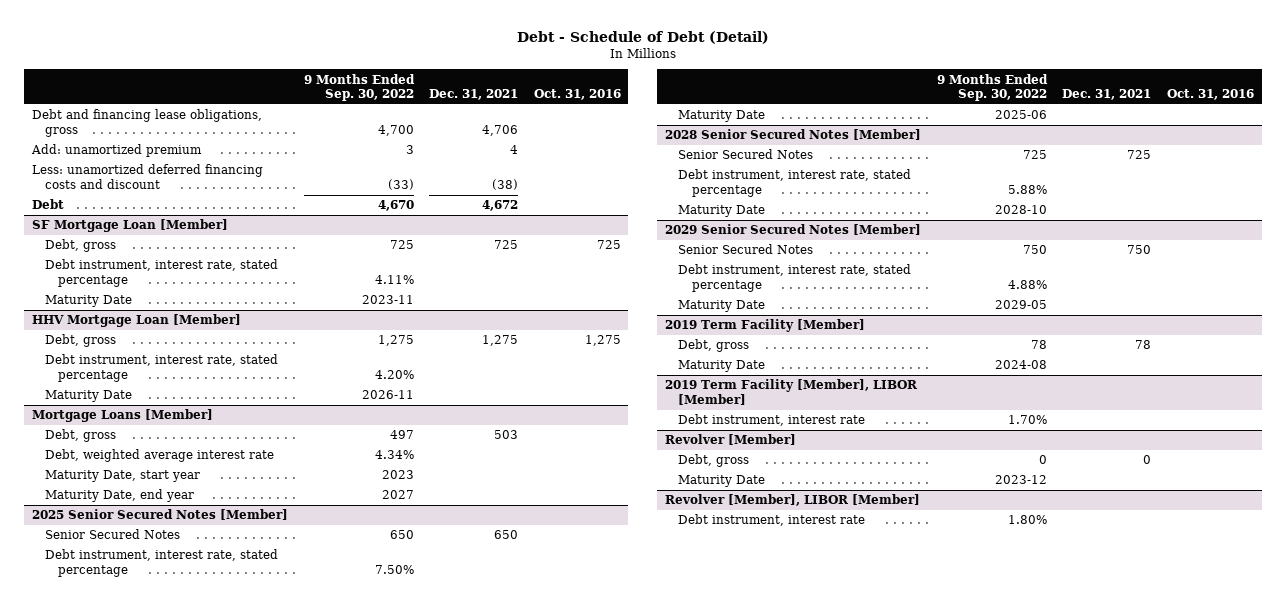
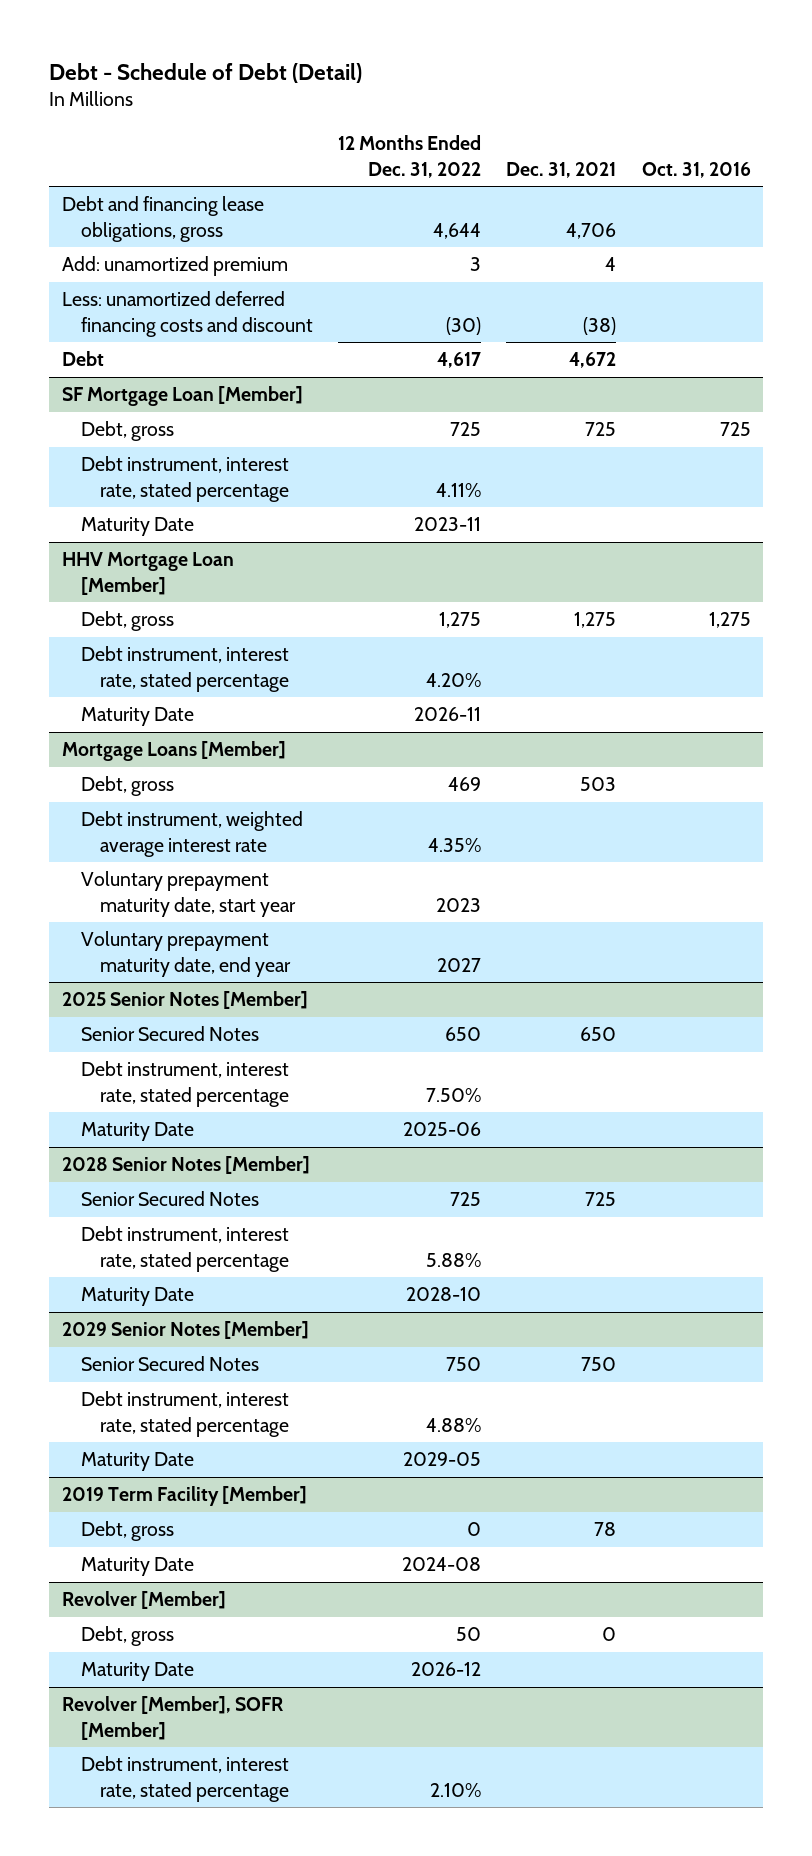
- | 9 Months Ended Sep. 30, 2022 | Dec. 31, 2021 | Oct. 31, 2016
+ | 12 Months Ended Dec. 31, 2022 | Dec. 31, 2021 | Oct. 31, 2016
@ Mortgage Loans [Member]
- Debt, weighted average interest rate | 4.34% | |
- Maturity Date, start year | 2023 | |
- Maturity Date, end year | 2027 | |
- 2025 Senior Secured Notes [Member]
@ Mortgage Loans [Member]
+ Debt instrument, weighted average interest rate | 4.35% | |
+ Voluntary prepayment maturity date, start year | 2023 | |
+ Voluntary prepayment maturity date, end year | 2027 | |
+ 2025 Senior Notes [Member]
- 2028 Senior Secured Notes [Member]
+ 2028 Senior Notes [Member]
- 2029 Senior Secured Notes [Member]
+ 2029 Senior Notes [Member]
- 2019 Term Facility [Member], LIBOR [Member]
- Debt instrument, interest rate | 1.70% | |
- Revolver [Member], LIBOR [Member]
- Debt instrument, interest rate | 1.80% | |
+ Revolver [Member], SOFR [Member]
+ Debt instrument, interest rate, stated percentage | 2.10% | |

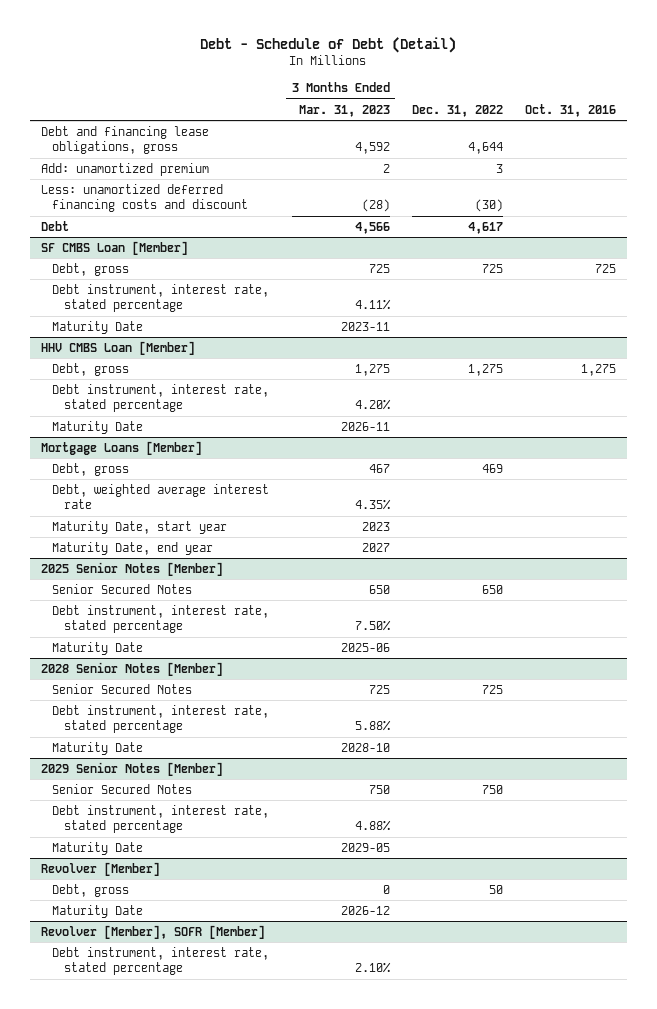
- | 12 Months Ended Dec. 31, 2022 | Dec. 31, 2021 | Oct. 31, 2016
+ | 3 Months Ended Mar. 31, 2023 | Dec. 31, 2022 | Oct. 31, 2016
- SF Mortgage Loan [Member]
+ SF CMBS Loan [Member]
- HHV Mortgage Loan [Member]
+ HHV CMBS Loan [Member]
@ Mortgage Loans [Member]
- Debt instrument, weighted average interest rate | 4.35% | |
- Voluntary prepayment maturity date, start year | 2023 | |
- Voluntary prepayment maturity date, end year | 2027 | |
+ Debt, weighted average interest rate | 4.35% | |
+ Maturity Date, start year | 2023 | |
+ Maturity Date, end year | 2027 | |
- 2019 Term Facility [Member]
- Debt, gross | 0 | 78 |
- Maturity Date | 2024-08 | |

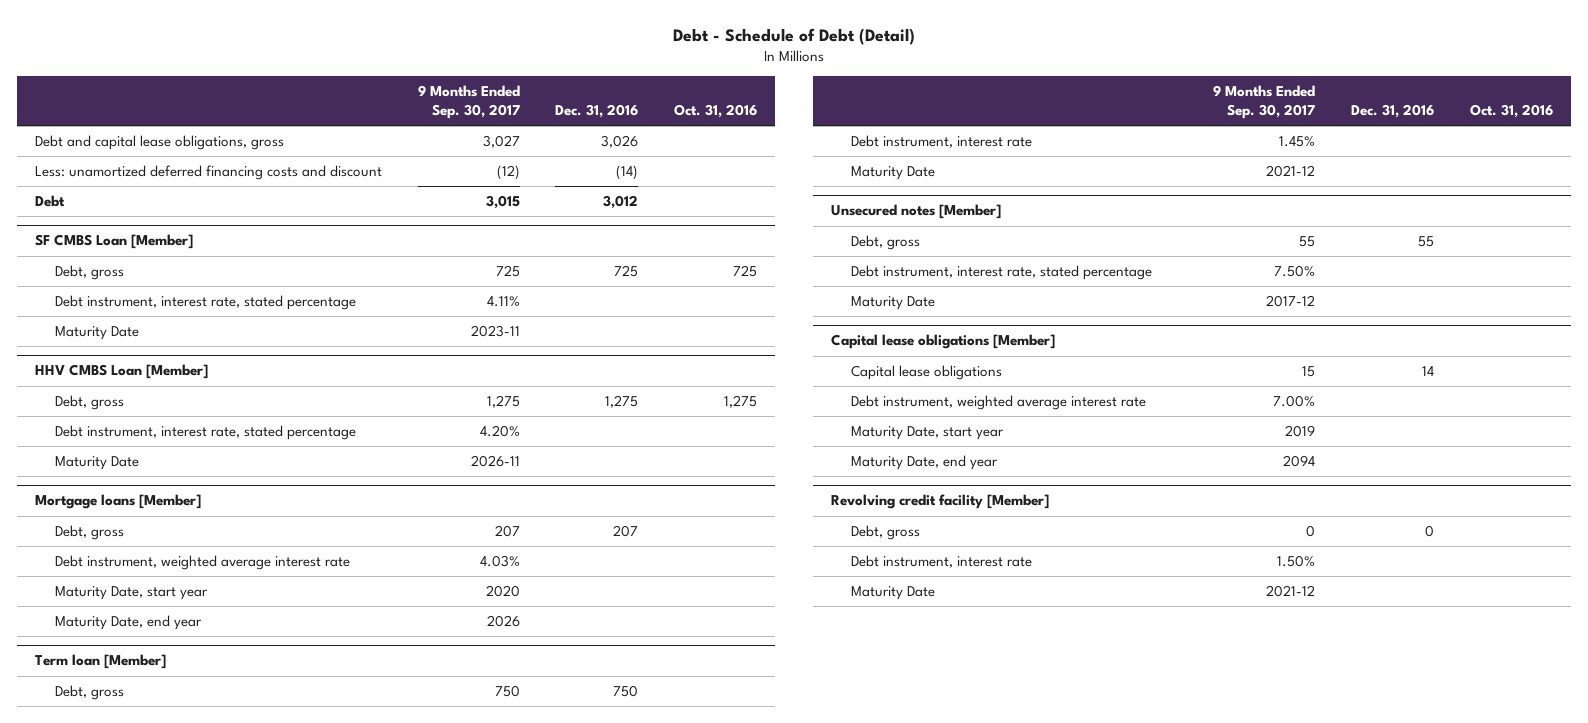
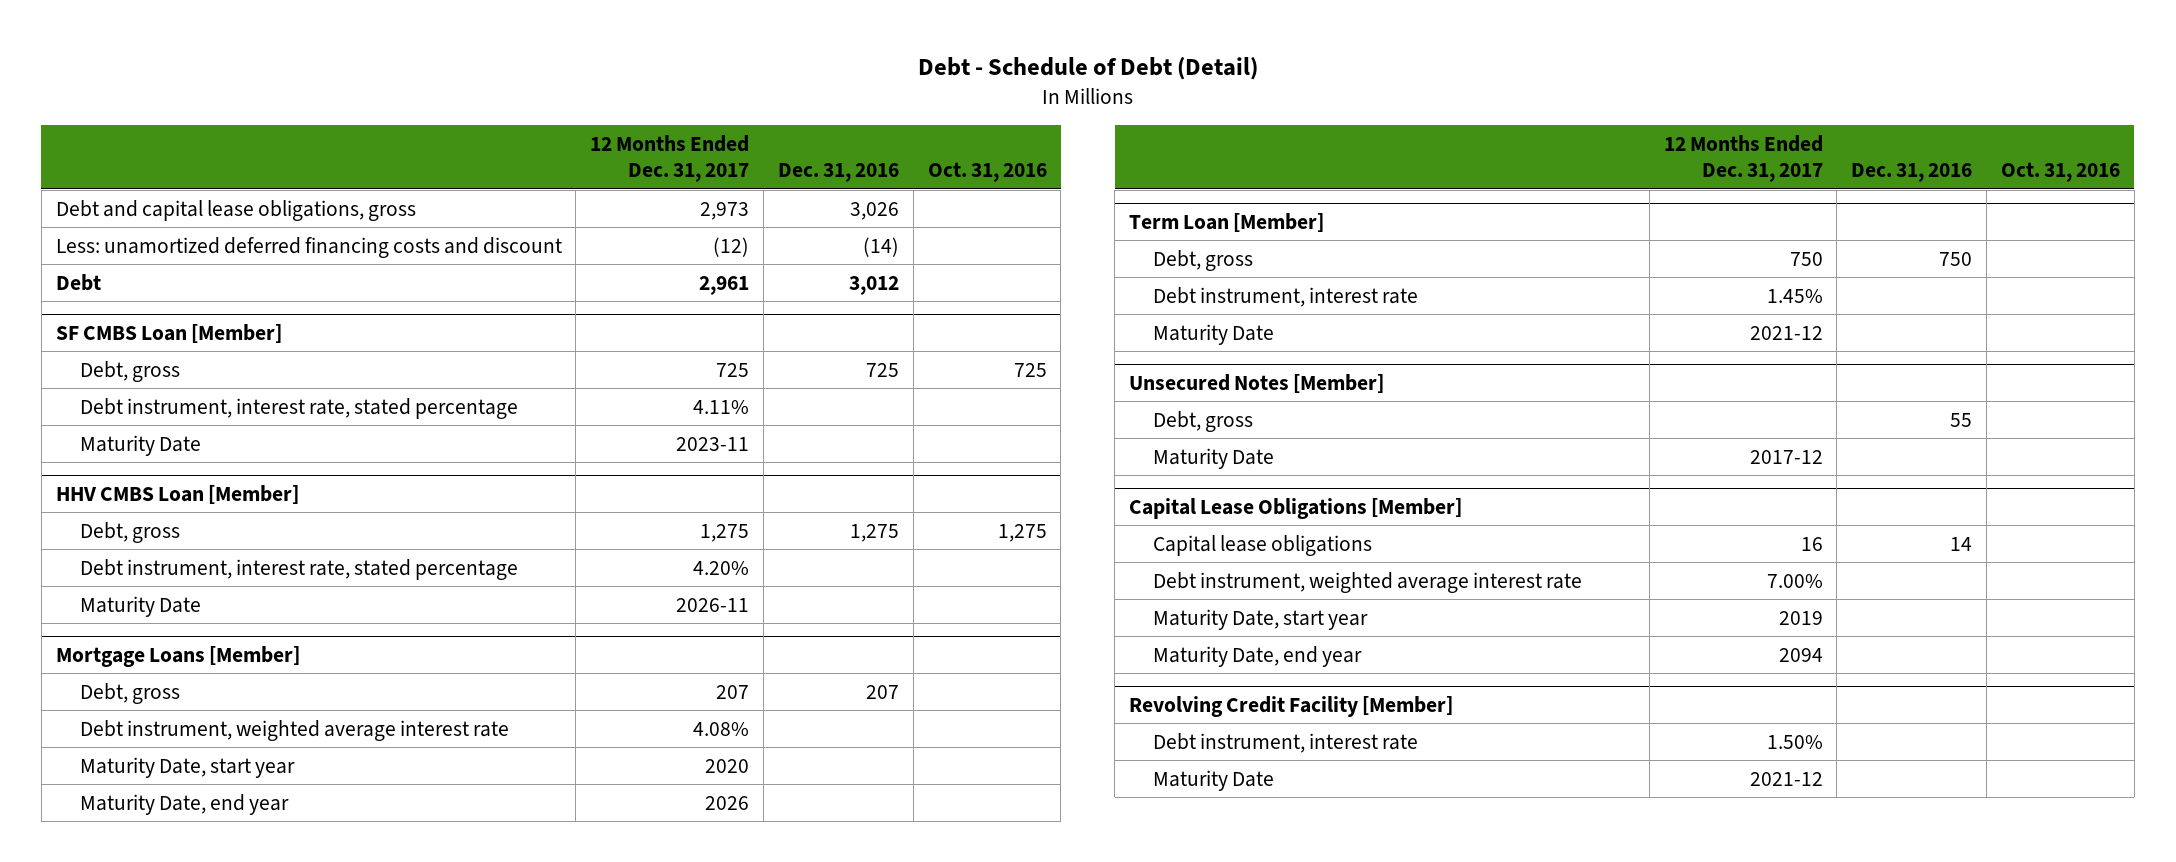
- | 9 Months Ended Sep. 30, 2017 | Dec. 31, 2016 | Oct. 31, 2016
+ | 12 Months Ended Dec. 31, 2017 | Dec. 31, 2016 | Oct. 31, 2016
- Mortgage loans [Member]
+ Mortgage Loans [Member]
- Term loan [Member]
+ Term Loan [Member]
- Unsecured notes [Member]
+ Unsecured Notes [Member]
- Debt instrument, interest rate, stated percentage | 7.50% | |
- Capital lease obligations [Member]
+ Capital Lease Obligations [Member]
- Revolving credit facility [Member]
- Debt, gross | 0 | 0 |
+ Revolving Credit Facility [Member]

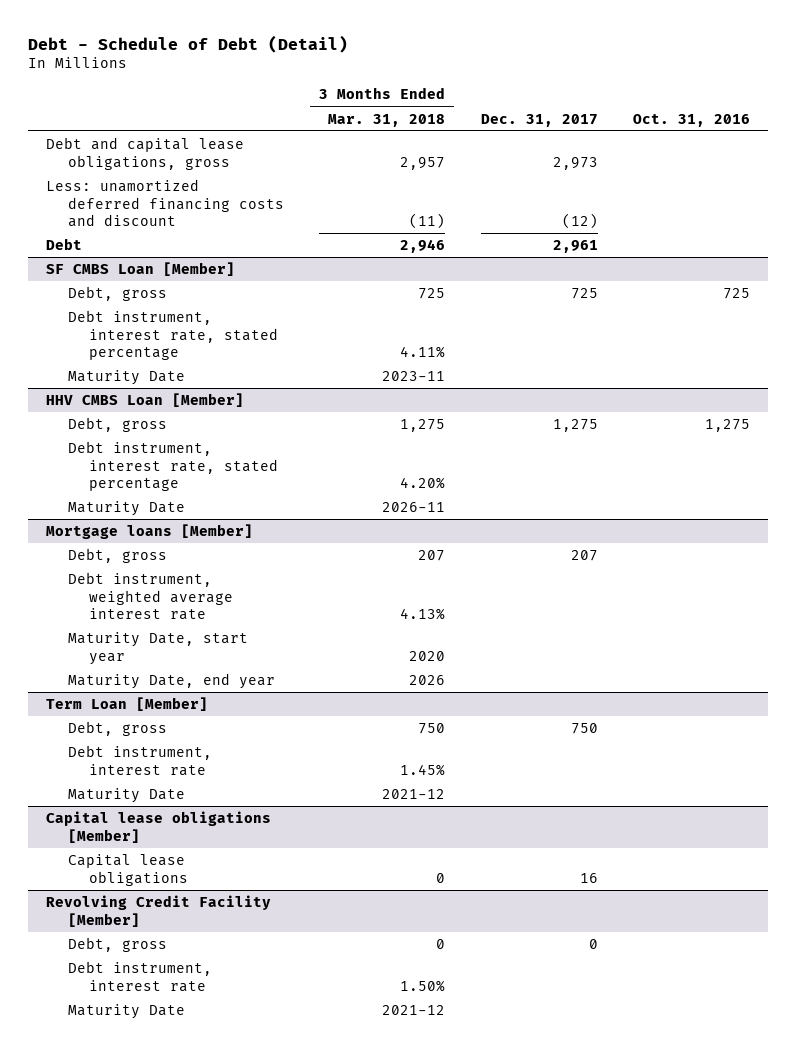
- | 12 Months Ended Dec. 31, 2017 | Dec. 31, 2016 | Oct. 31, 2016
+ | 3 Months Ended Mar. 31, 2018 | Dec. 31, 2017 | Oct. 31, 2016
- Mortgage Loans [Member]
+ Mortgage loans [Member]
- Unsecured Notes [Member]
- Debt, gross | | 55 |
- Maturity Date | 2017-12 | |
- Capital Lease Obligations [Member]
+ Capital lease obligations [Member]
- Debt instrument, weighted average interest rate | 7.00% | |
- Maturity Date, start year | 2019 | |
- Maturity Date, end year | 2094 | |
@ Revolving Credit Facility [Member]
+ Debt, gross | 0 | 0 |

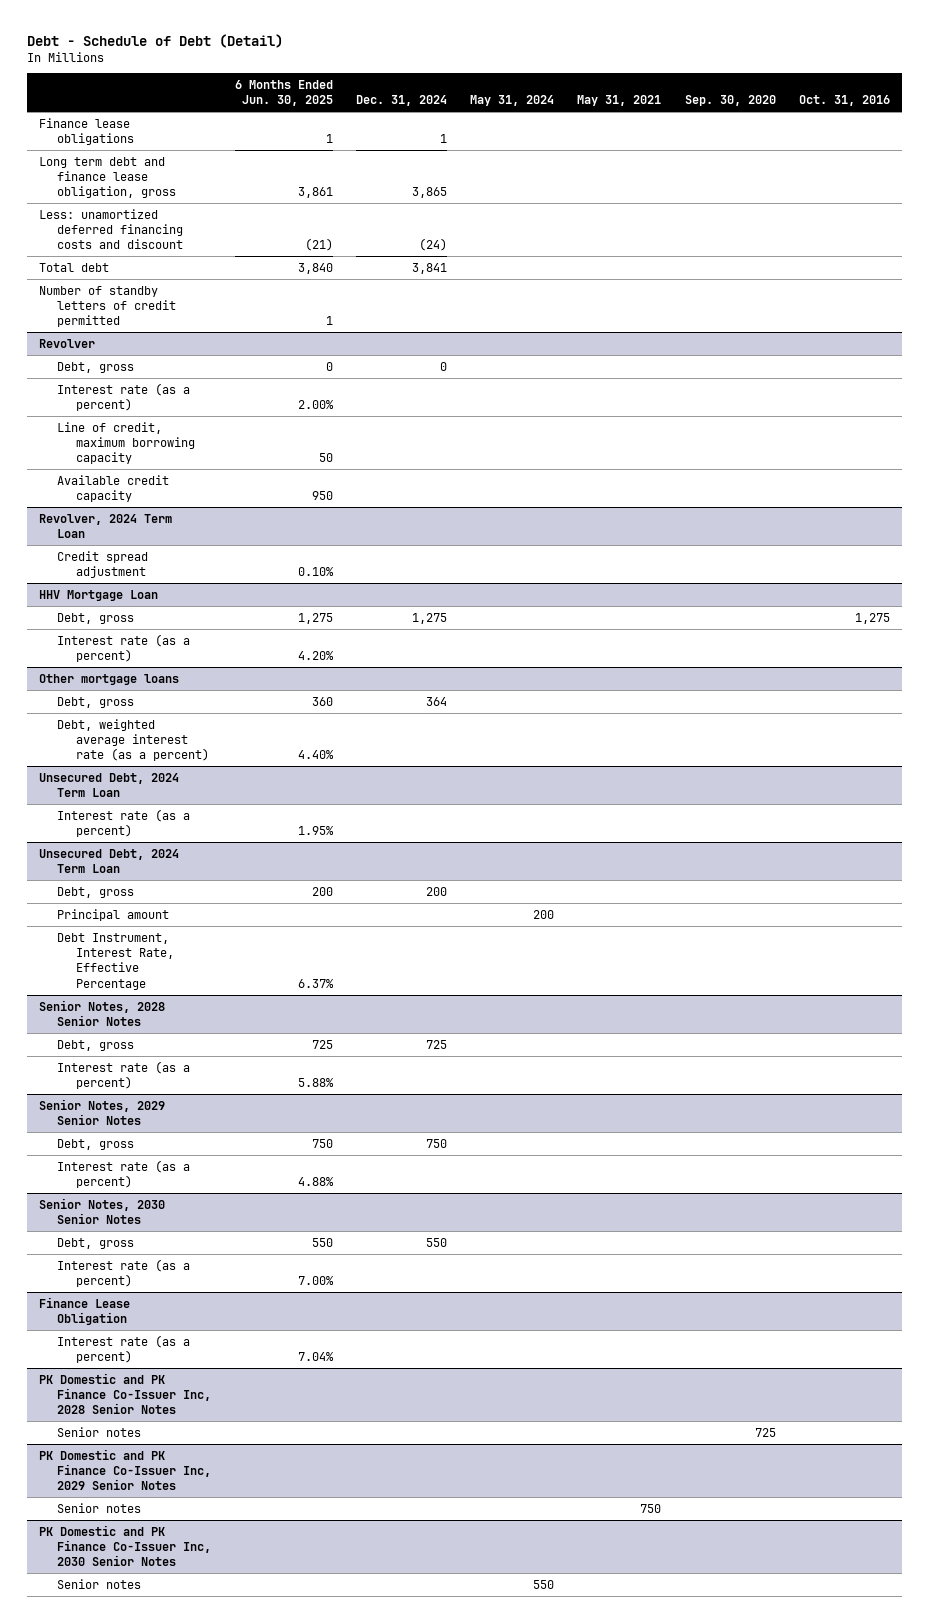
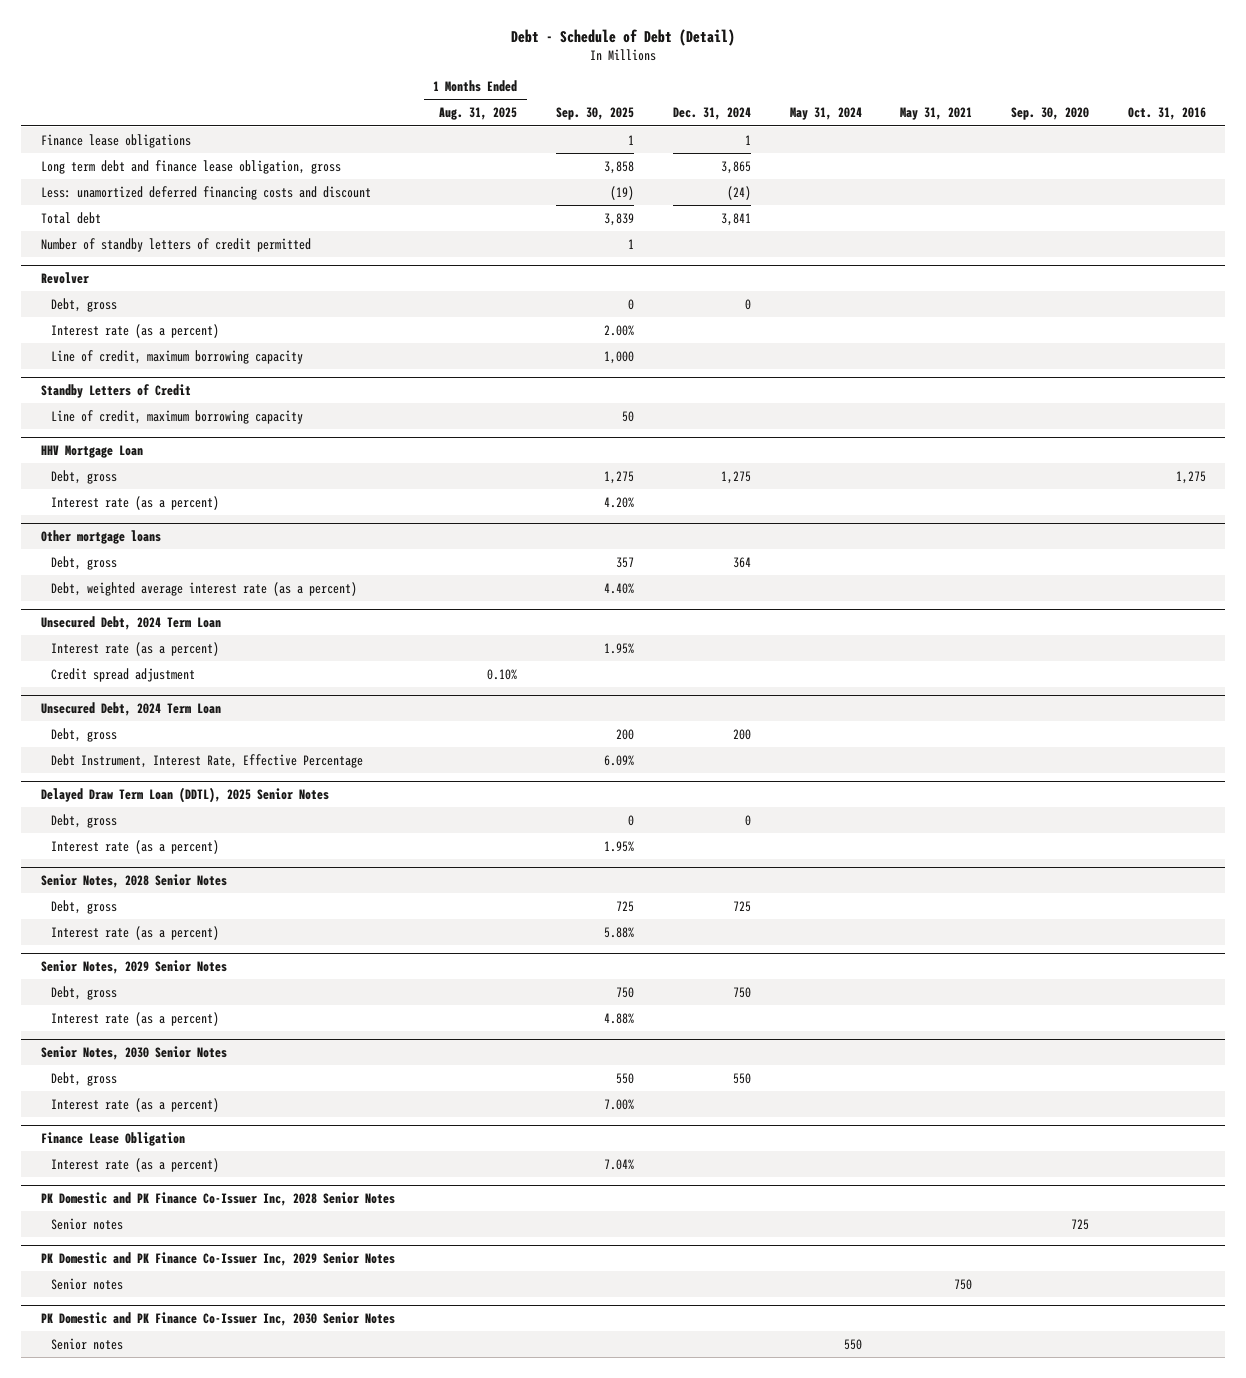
- | 6 Months Ended Jun. 30, 2025 | Dec. 31, 2024 | May 31, 2024 | May 31, 2021 | Sep. 30, 2020 | Oct. 31, 2016
+ | 1 Months Ended Aug. 31, 2025 | Sep. 30, 2025 | Dec. 31, 2024 | May 31, 2024 | May 31, 2021 | Sep. 30, 2020 | Oct. 31, 2016
@ Revolver
- Available credit capacity | 950 | | | | |
- Revolver, 2024 Term Loan
- Credit spread adjustment | 0.10% | | | | |
+ Standby Letters of Credit
+ Line of credit, maximum borrowing capacity | | 50 | | | | |
@ Unsecured Debt, 2024 Term Loan
+ Credit spread adjustment | 0.10% | | | | | |
- Principal amount | | | 200 | | |
+ Delayed Draw Term Loan (DDTL), 2025 Senior Notes
+ Debt, gross | | 0 | 0 | | | |
+ Interest rate (as a percent) | | 1.95% | | | | |

